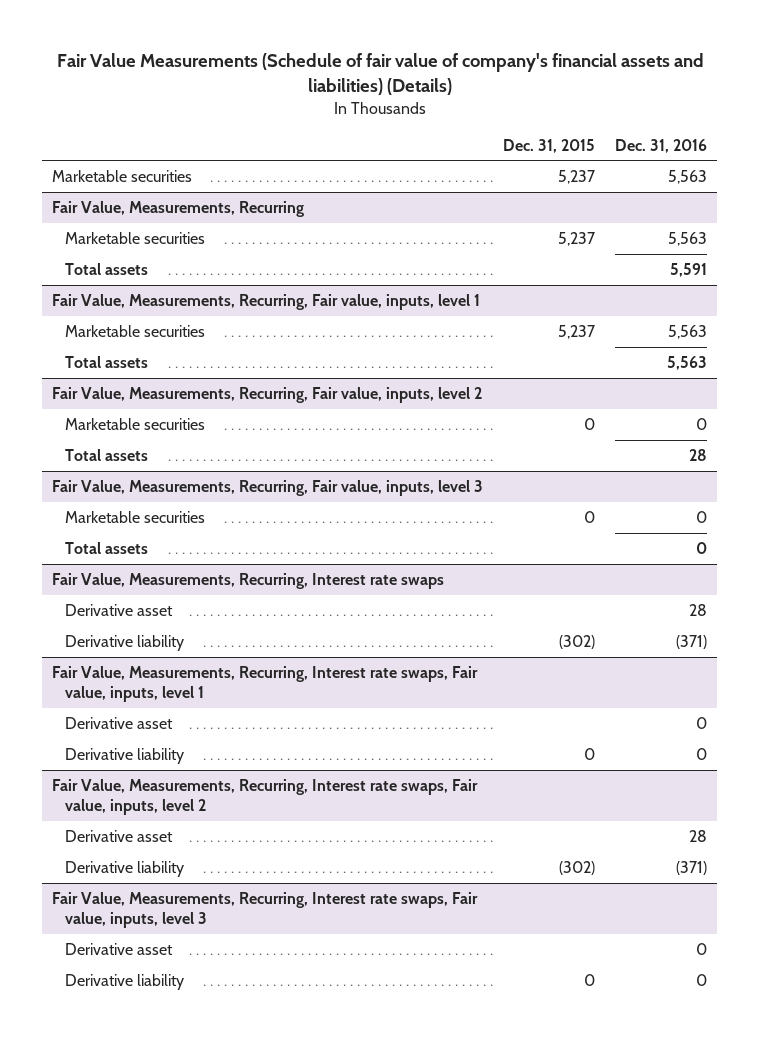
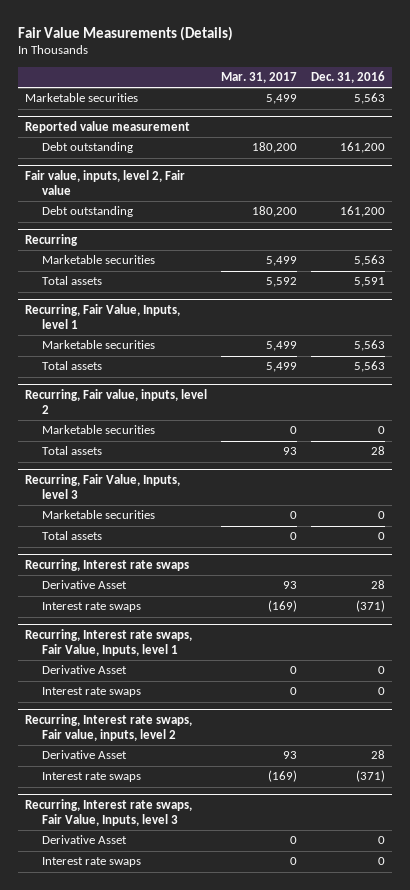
- Fair Value Measurements (Schedule of fair value of company's financial assets and liabilities) (Details)
+ Fair Value Measurements (Details)
- | Dec. 31, 2015 | Dec. 31, 2016
+ | Mar. 31, 2017 | Dec. 31, 2016
- Fair Value, Measurements, Recurring
+ Reported value measurement
+ Debt outstanding | 180,200 | 161,200
+ Fair value, inputs, level 2, Fair value
+ Debt outstanding | 180,200 | 161,200
+ Recurring
- Fair Value, Measurements, Recurring, Fair value, inputs, level 1
+ Recurring, Fair Value, Inputs, level 1
- Fair Value, Measurements, Recurring, Fair value, inputs, level 2
+ Recurring, Fair value, inputs, level 2
- Fair Value, Measurements, Recurring, Fair value, inputs, level 3
+ Recurring, Fair Value, Inputs, level 3
- Fair Value, Measurements, Recurring, Interest rate swaps
- Derivative asset | | 28
- Derivative liability | (302) | (371)
- Fair Value, Measurements, Recurring, Interest rate swaps, Fair value, inputs, level 1
- Derivative asset | | 0
- Derivative liability | 0 | 0
- Fair Value, Measurements, Recurring, Interest rate swaps, Fair value, inputs, level 2
- Derivative asset | | 28
- Derivative liability | (302) | (371)
- Fair Value, Measurements, Recurring, Interest rate swaps, Fair value, inputs, level 3
- Derivative asset | | 0
- Derivative liability | 0 | 0
+ Recurring, Interest rate swaps
+ Derivative Asset | 93 | 28
+ Interest rate swaps | (169) | (371)
+ Recurring, Interest rate swaps, Fair Value, Inputs, level 1
+ Derivative Asset | 0 | 0
+ Interest rate swaps | 0 | 0
+ Recurring, Interest rate swaps, Fair value, inputs, level 2
+ Derivative Asset | 93 | 28
+ Interest rate swaps | (169) | (371)
+ Recurring, Interest rate swaps, Fair Value, Inputs, level 3
+ Derivative Asset | 0 | 0
+ Interest rate swaps | 0 | 0

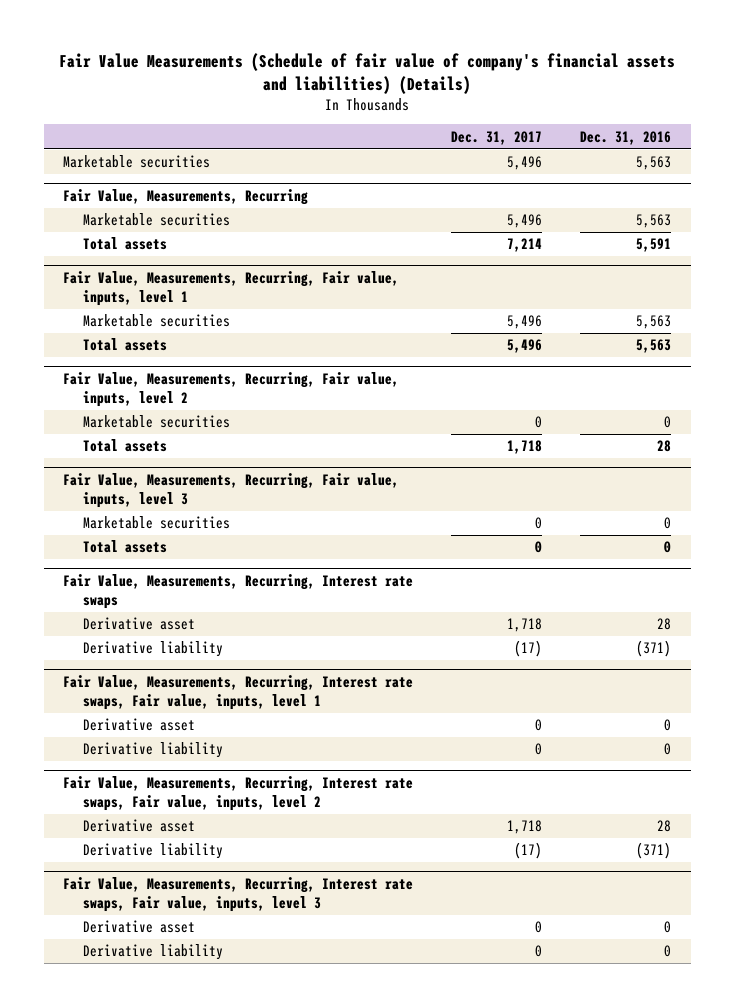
- Fair Value Measurements (Details)
+ Fair Value Measurements (Schedule of fair value of company's financial assets and liabilities) (Details)
- | Mar. 31, 2017 | Dec. 31, 2016
+ | Dec. 31, 2017 | Dec. 31, 2016
- Reported value measurement
- Debt outstanding | 180,200 | 161,200
- Fair value, inputs, level 2, Fair value
- Debt outstanding | 180,200 | 161,200
- Recurring
+ Fair Value, Measurements, Recurring
- Recurring, Fair Value, Inputs, level 1
+ Fair Value, Measurements, Recurring, Fair value, inputs, level 1
- Recurring, Fair value, inputs, level 2
+ Fair Value, Measurements, Recurring, Fair value, inputs, level 2
- Recurring, Fair Value, Inputs, level 3
+ Fair Value, Measurements, Recurring, Fair value, inputs, level 3
- Recurring, Interest rate swaps
- Derivative Asset | 93 | 28
- Interest rate swaps | (169) | (371)
- Recurring, Interest rate swaps, Fair Value, Inputs, level 1
- Derivative Asset | 0 | 0
- Interest rate swaps | 0 | 0
- Recurring, Interest rate swaps, Fair value, inputs, level 2
- Derivative Asset | 93 | 28
- Interest rate swaps | (169) | (371)
- Recurring, Interest rate swaps, Fair Value, Inputs, level 3
- Derivative Asset | 0 | 0
- Interest rate swaps | 0 | 0
+ Fair Value, Measurements, Recurring, Interest rate swaps
+ Derivative asset | 1,718 | 28
+ Derivative liability | (17) | (371)
+ Fair Value, Measurements, Recurring, Interest rate swaps, Fair value, inputs, level 1
+ Derivative asset | 0 | 0
+ Derivative liability | 0 | 0
+ Fair Value, Measurements, Recurring, Interest rate swaps, Fair value, inputs, level 2
+ Derivative asset | 1,718 | 28
+ Derivative liability | (17) | (371)
+ Fair Value, Measurements, Recurring, Interest rate swaps, Fair value, inputs, level 3
+ Derivative asset | 0 | 0
+ Derivative liability | 0 | 0

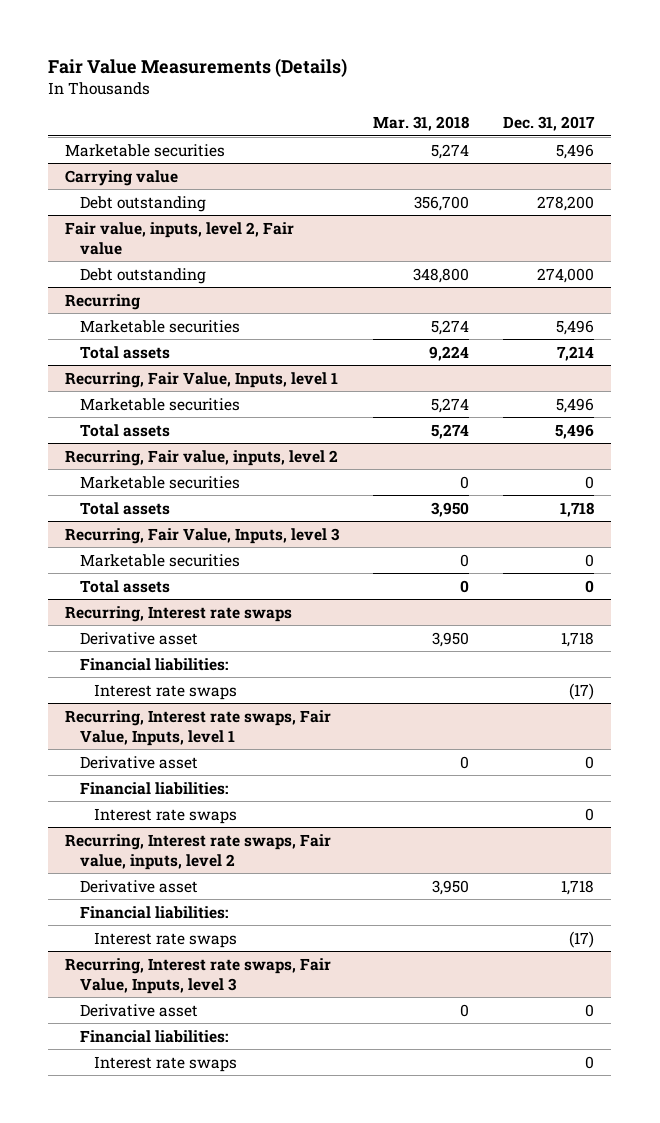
- Fair Value Measurements (Schedule of fair value of company's financial assets and liabilities) (Details)
+ Fair Value Measurements (Details)
- | Dec. 31, 2017 | Dec. 31, 2016
+ | Mar. 31, 2018 | Dec. 31, 2017
- Fair Value, Measurements, Recurring
+ Carrying value
+ Debt outstanding | 356,700 | 278,200
+ Fair value, inputs, level 2, Fair value
+ Debt outstanding | 348,800 | 274,000
+ Recurring
- Fair Value, Measurements, Recurring, Fair value, inputs, level 1
+ Recurring, Fair Value, Inputs, level 1
- Fair Value, Measurements, Recurring, Fair value, inputs, level 2
+ Recurring, Fair value, inputs, level 2
- Fair Value, Measurements, Recurring, Fair value, inputs, level 3
+ Recurring, Fair Value, Inputs, level 3
- Fair Value, Measurements, Recurring, Interest rate swaps
+ Recurring, Interest rate swaps
- Derivative liability | (17) | (371)
- Fair Value, Measurements, Recurring, Interest rate swaps, Fair value, inputs, level 1
+ Financial liabilities:
+ Interest rate swaps | | (17)
+ Recurring, Interest rate swaps, Fair Value, Inputs, level 1
- Derivative liability | 0 | 0
- Fair Value, Measurements, Recurring, Interest rate swaps, Fair value, inputs, level 2
+ Financial liabilities:
+ Interest rate swaps | | 0
+ Recurring, Interest rate swaps, Fair value, inputs, level 2
- Derivative liability | (17) | (371)
- Fair Value, Measurements, Recurring, Interest rate swaps, Fair value, inputs, level 3
+ Financial liabilities:
+ Interest rate swaps | | (17)
+ Recurring, Interest rate swaps, Fair Value, Inputs, level 3
- Derivative liability | 0 | 0
+ Financial liabilities:
+ Interest rate swaps | | 0

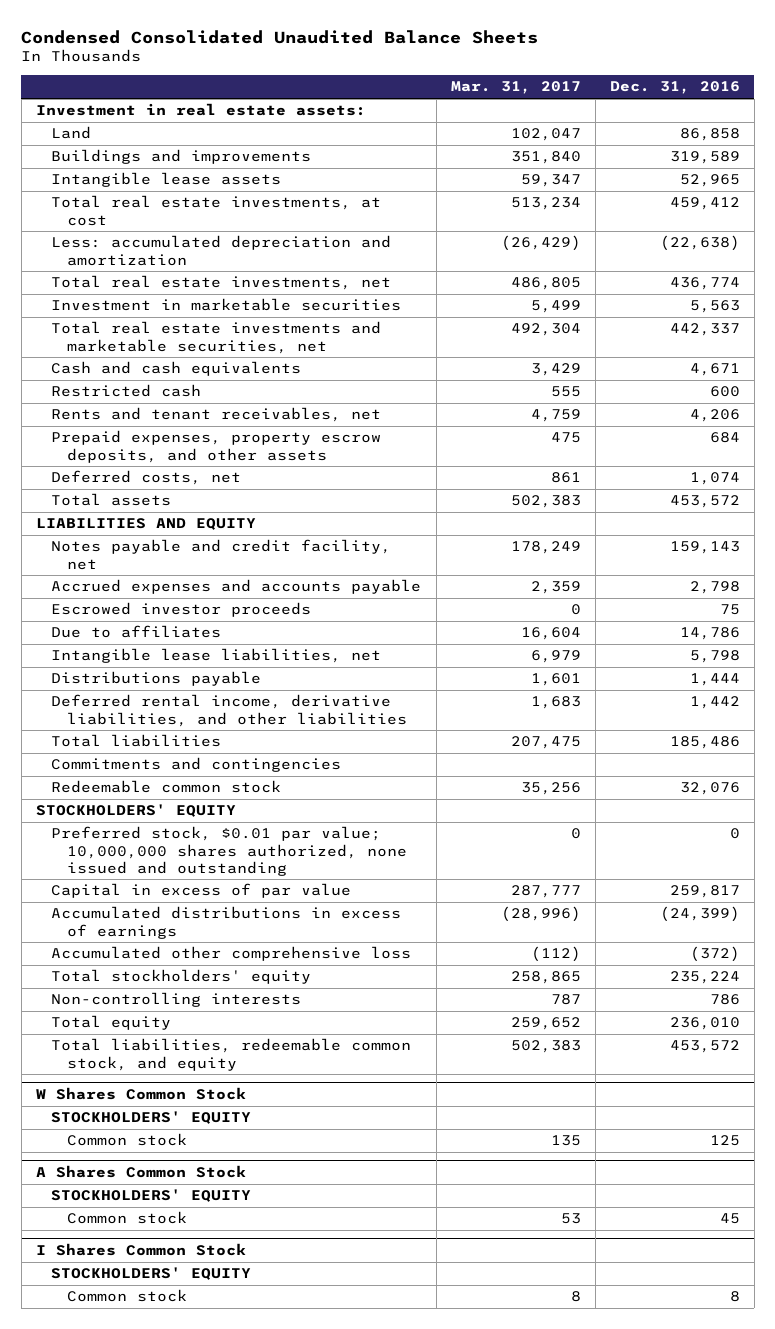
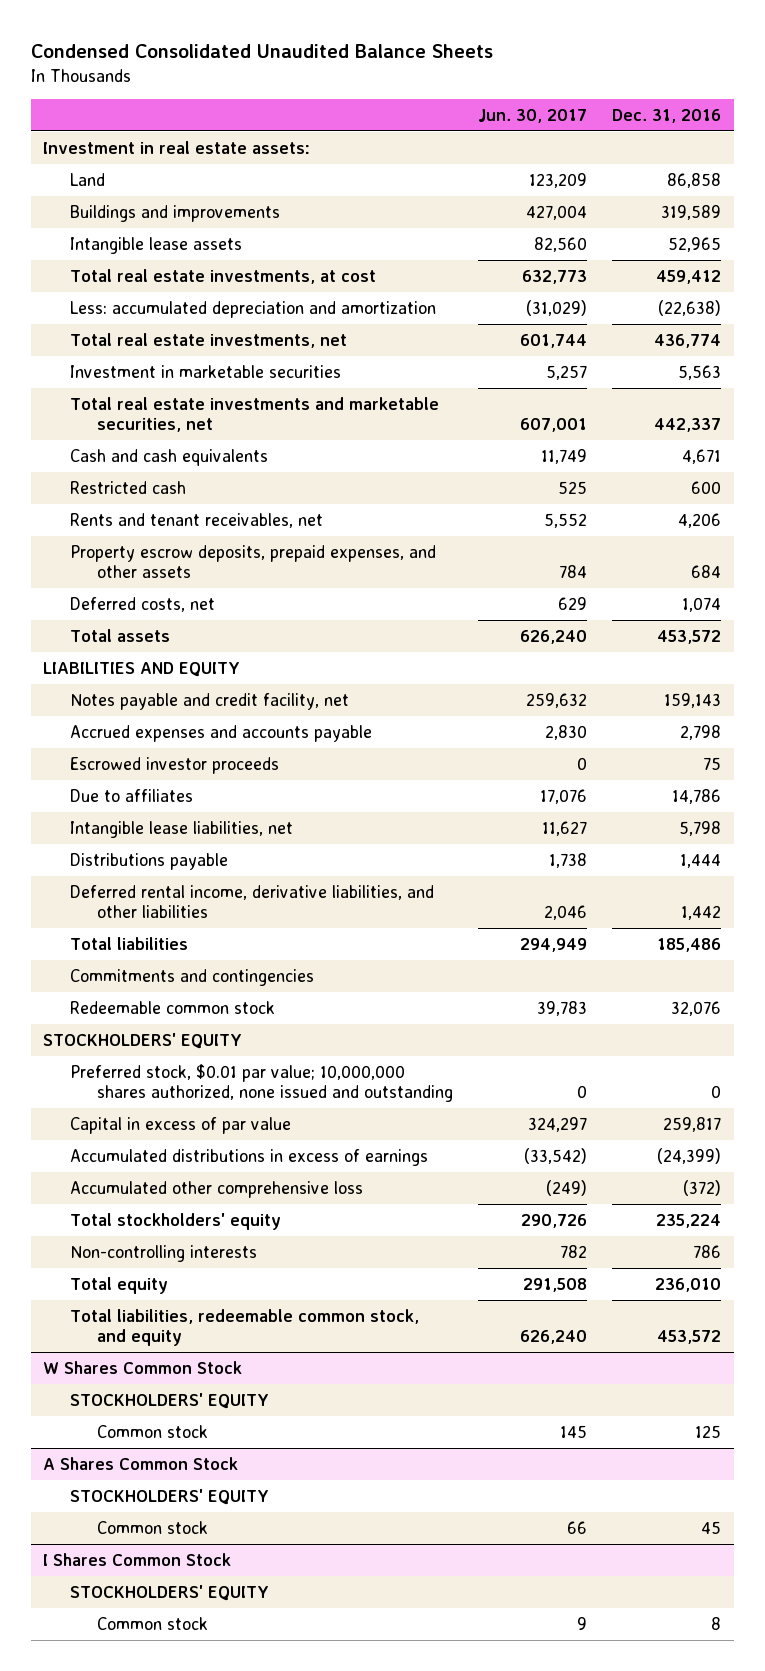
- | Mar. 31, 2017 | Dec. 31, 2016
+ | Jun. 30, 2017 | Dec. 31, 2016
- Prepaid expenses, property escrow deposits, and other assets | 475 | 684
+ Property escrow deposits, prepaid expenses, and other assets | 784 | 684

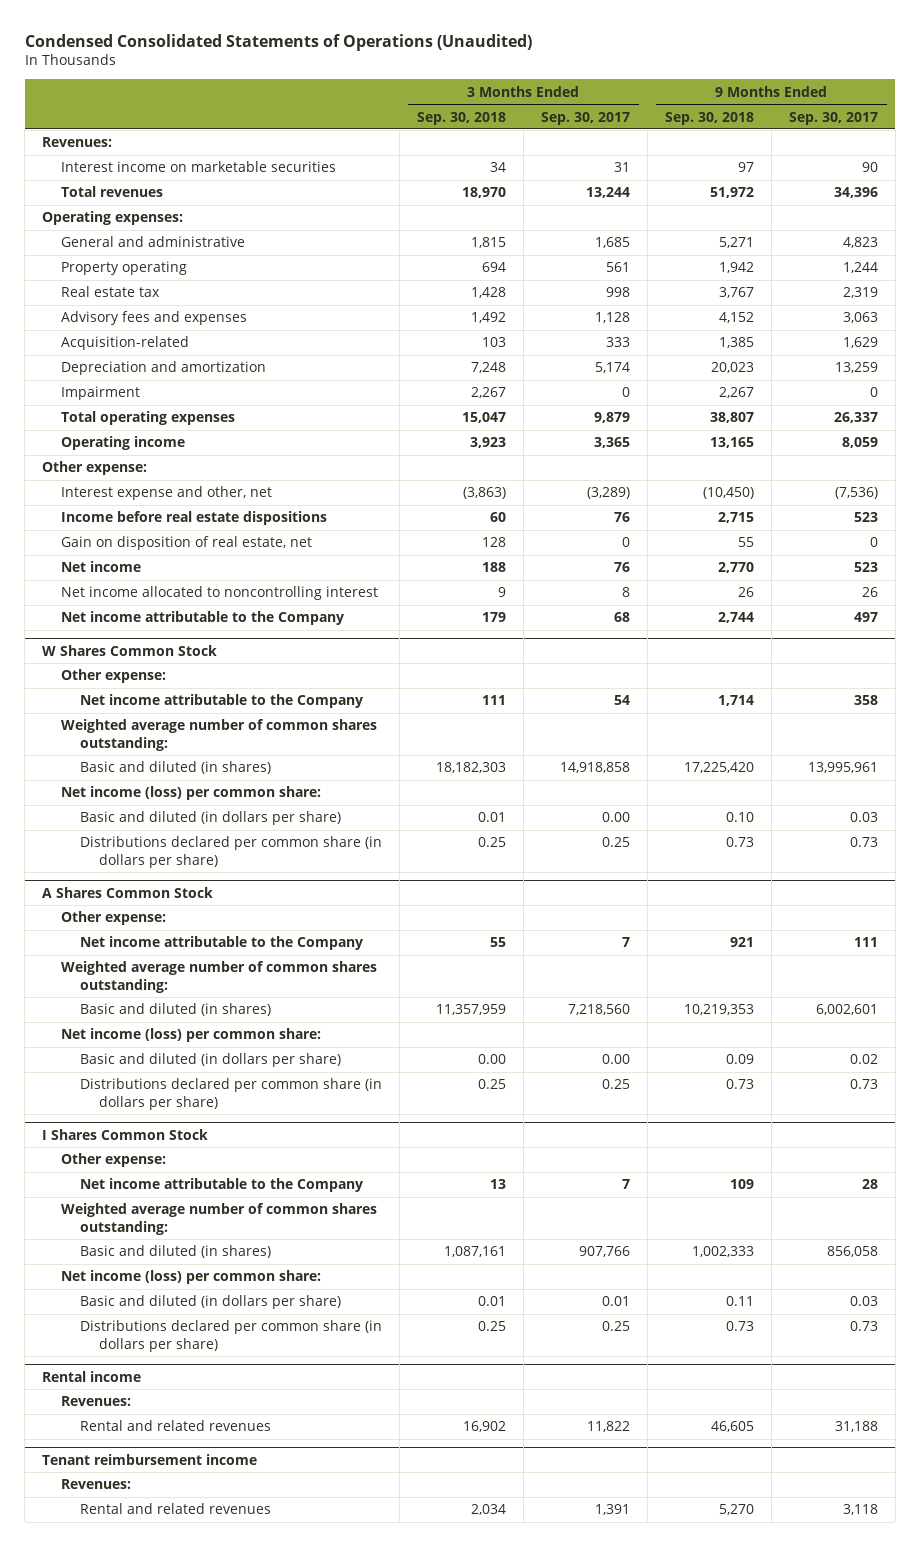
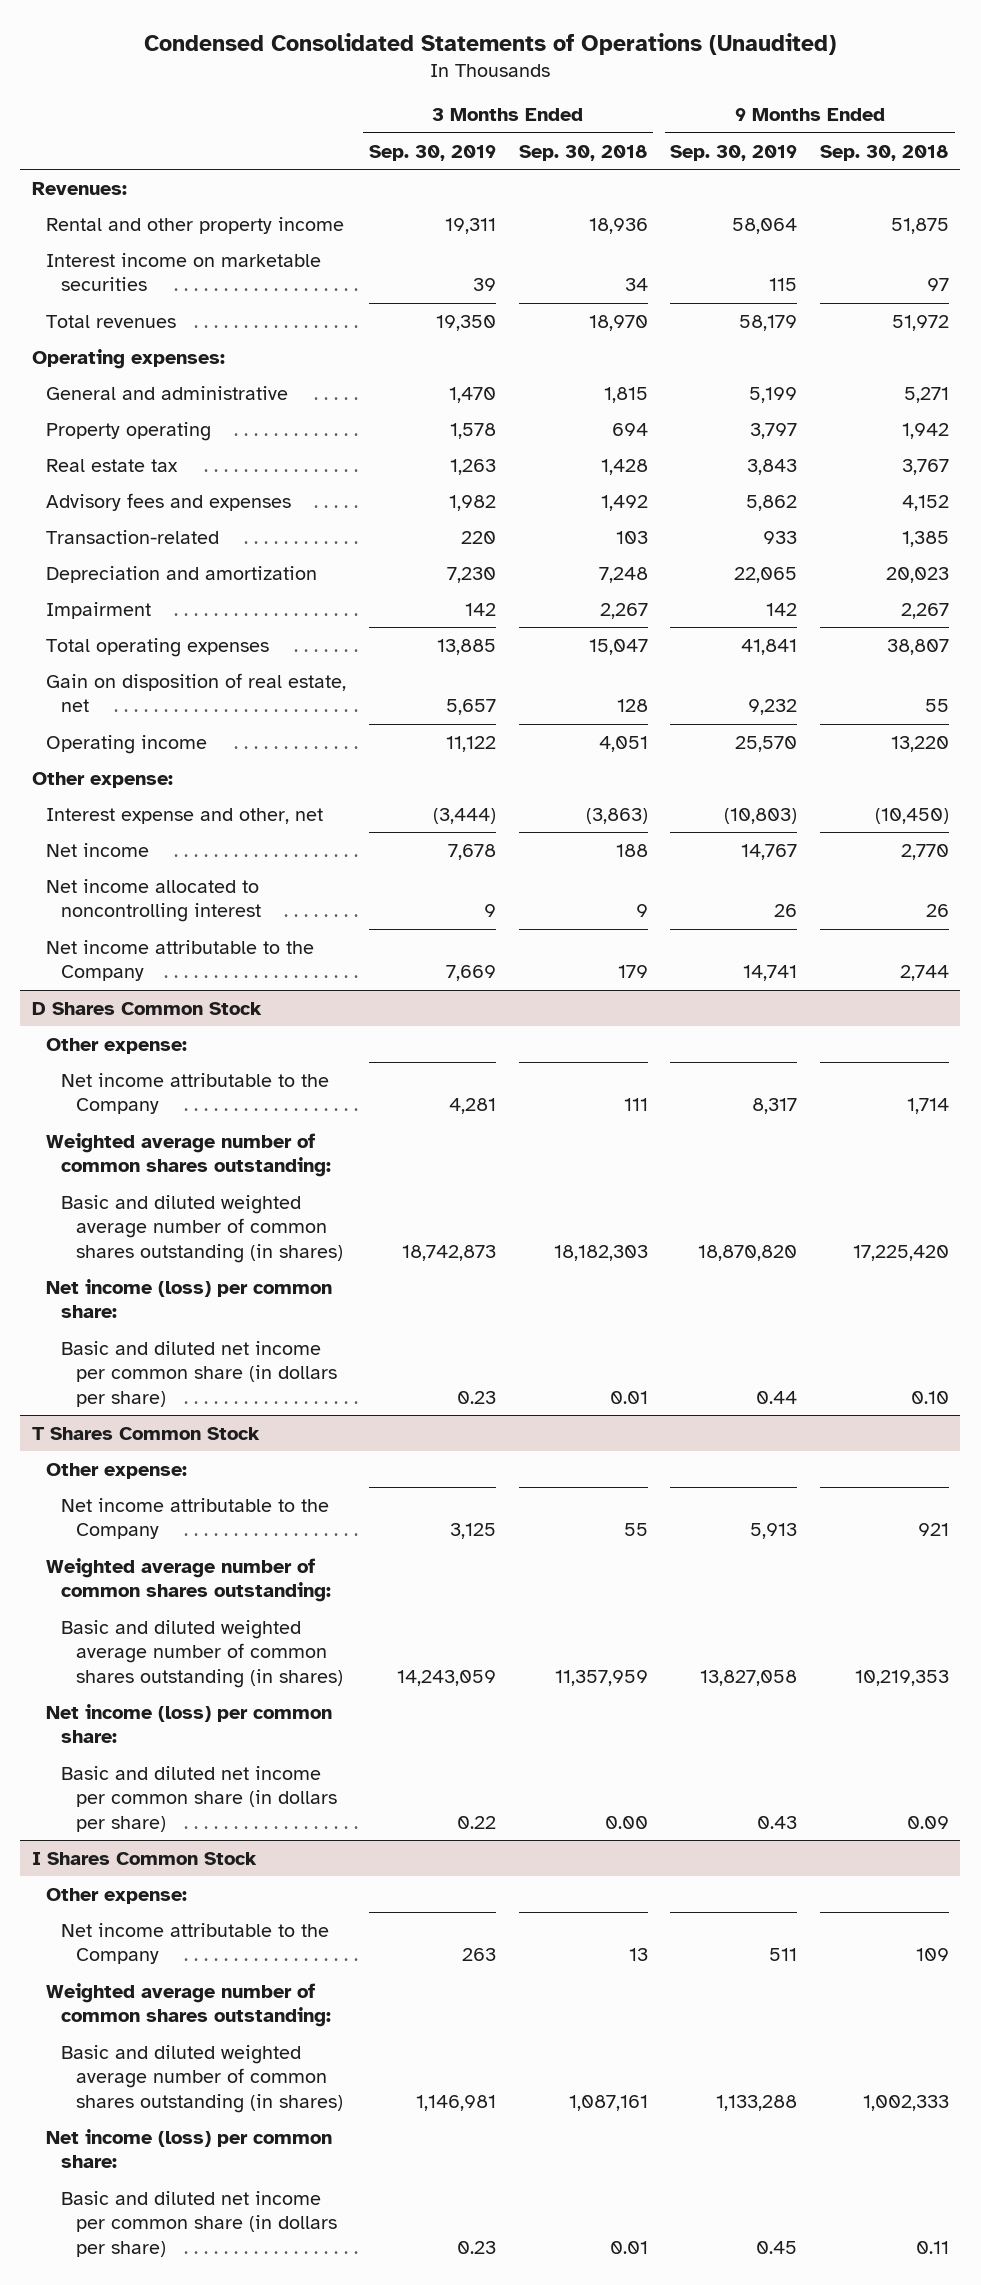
- | 3 Months Ended Sep. 30, 2018 | 3 Months Ended Sep. 30, 2017 | 9 Months Ended Sep. 30, 2018 | 9 Months Ended Sep. 30, 2017
+ | 3 Months Ended Sep. 30, 2019 | 3 Months Ended Sep. 30, 2018 | 9 Months Ended Sep. 30, 2019 | 9 Months Ended Sep. 30, 2018
+ Rental and other property income | 19,311 | 18,936 | 58,064 | 51,875
- Acquisition-related | 103 | 333 | 1,385 | 1,629
+ Transaction-related | 220 | 103 | 933 | 1,385
- Operating income | 3,923 | 3,365 | 13,165 | 8,059
moved up: Gain on disposition of real estate, net | 5,657 | 128 | 9,232 | 55
+ Operating income | 11,122 | 4,051 | 25,570 | 13,220
- Income before real estate dispositions | 60 | 76 | 2,715 | 523
- W Shares Common Stock
+ D Shares Common Stock
- Basic and diluted (in shares) | 18,182,303 | 14,918,858 | 17,225,420 | 13,995,961
+ Basic and diluted weighted average number of common shares outstanding (in shares) | 18,742,873 | 18,182,303 | 18,870,820 | 17,225,420
- Basic and diluted (in dollars per share) | 0.01 | 0.00 | 0.10 | 0.03
- Distributions declared per common share (in dollars per share) | 0.25 | 0.25 | 0.73 | 0.73
- A Shares Common Stock
+ Basic and diluted net income per common share (in dollars per share) | 0.23 | 0.01 | 0.44 | 0.10
+ T Shares Common Stock
- Basic and diluted (in shares) | 11,357,959 | 7,218,560 | 10,219,353 | 6,002,601
+ Basic and diluted weighted average number of common shares outstanding (in shares) | 14,243,059 | 11,357,959 | 13,827,058 | 10,219,353
- Basic and diluted (in dollars per share) | 0.00 | 0.00 | 0.09 | 0.02
- Distributions declared per common share (in dollars per share) | 0.25 | 0.25 | 0.73 | 0.73
+ Basic and diluted net income per common share (in dollars per share) | 0.22 | 0.00 | 0.43 | 0.09
@ I Shares Common Stock
- Basic and diluted (in shares) | 1,087,161 | 907,766 | 1,002,333 | 856,058
+ Basic and diluted weighted average number of common shares outstanding (in shares) | 1,146,981 | 1,087,161 | 1,133,288 | 1,002,333
- Basic and diluted (in dollars per share) | 0.01 | 0.01 | 0.11 | 0.03
- Distributions declared per common share (in dollars per share) | 0.25 | 0.25 | 0.73 | 0.73
- Rental income
- Revenues:
- Rental and related revenues | 16,902 | 11,822 | 46,605 | 31,188
- Tenant reimbursement income
- Revenues:
- Rental and related revenues | 2,034 | 1,391 | 5,270 | 3,118
@ I Shares Common Stock
+ Basic and diluted net income per common share (in dollars per share) | 0.23 | 0.01 | 0.45 | 0.11

